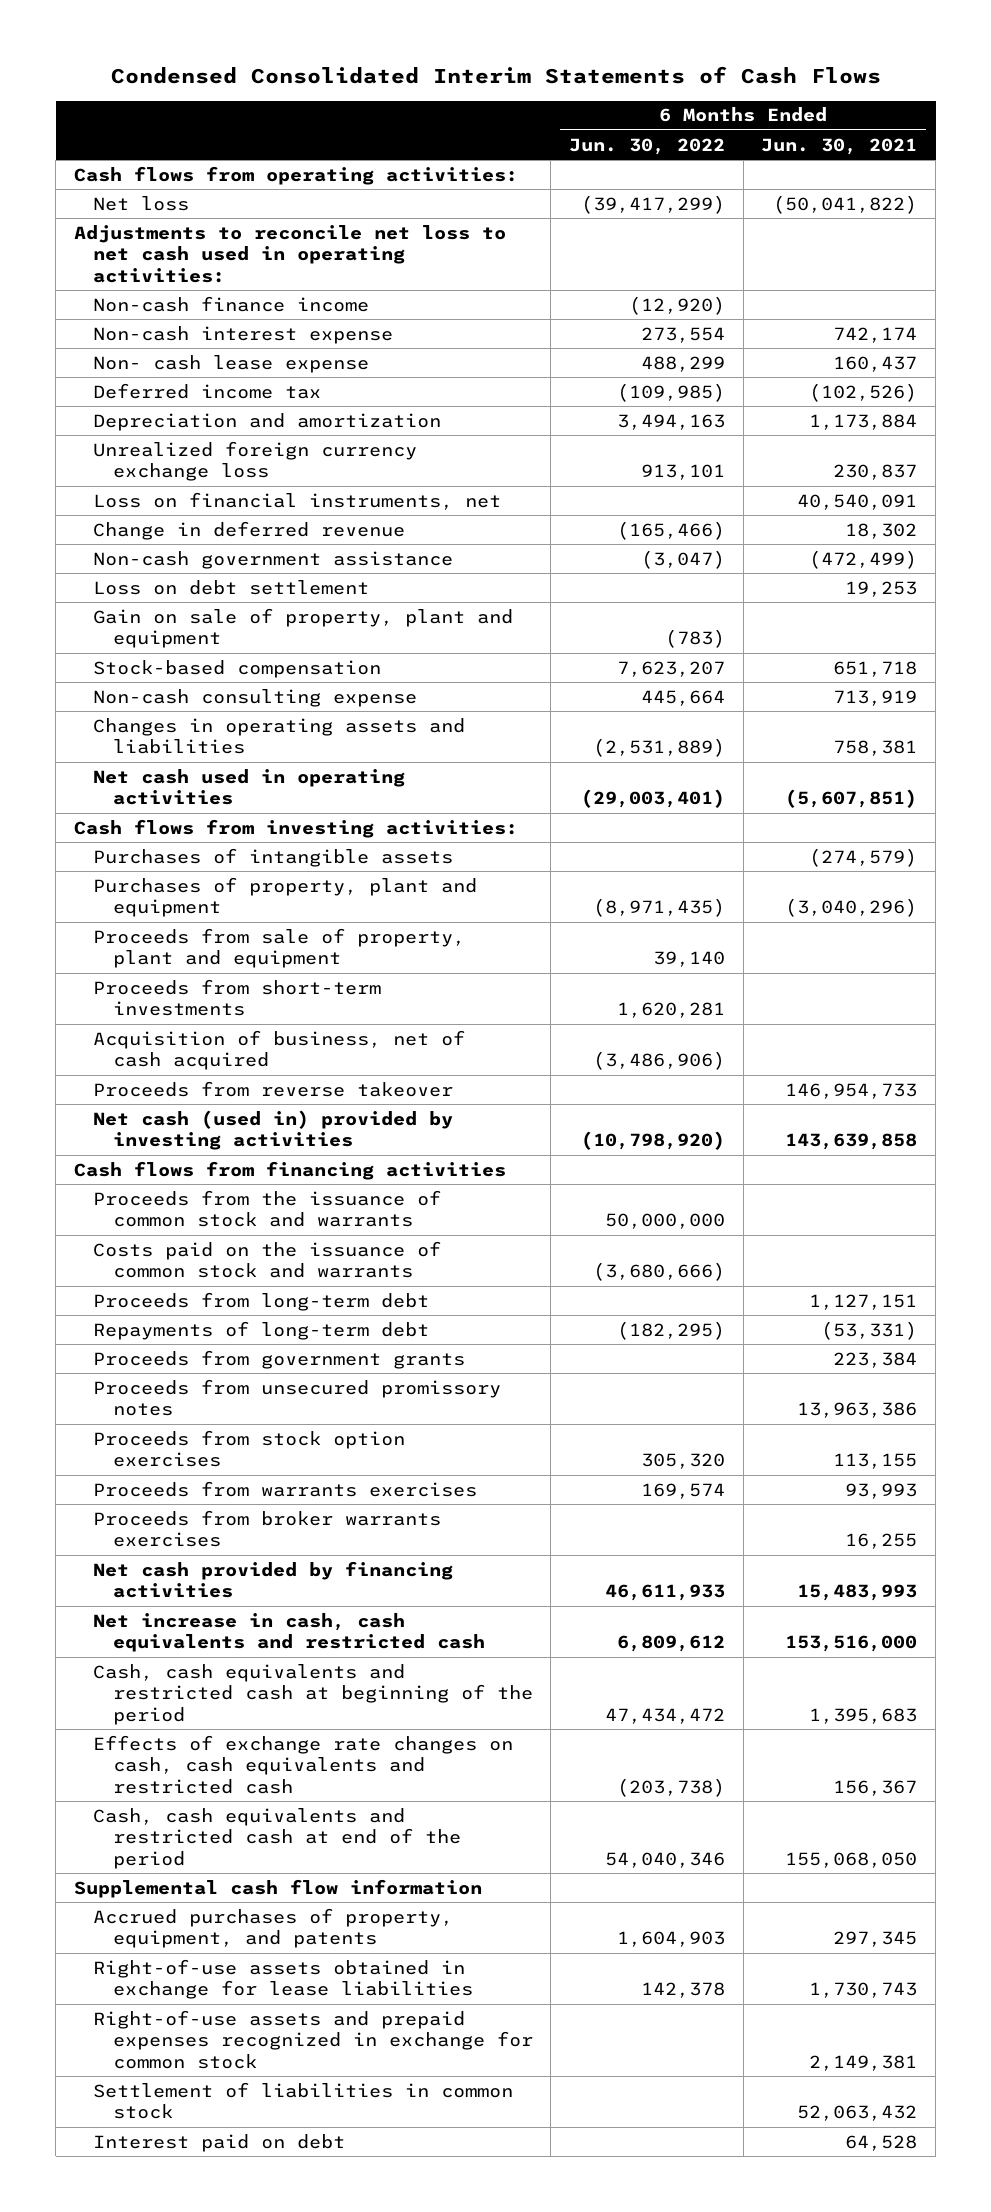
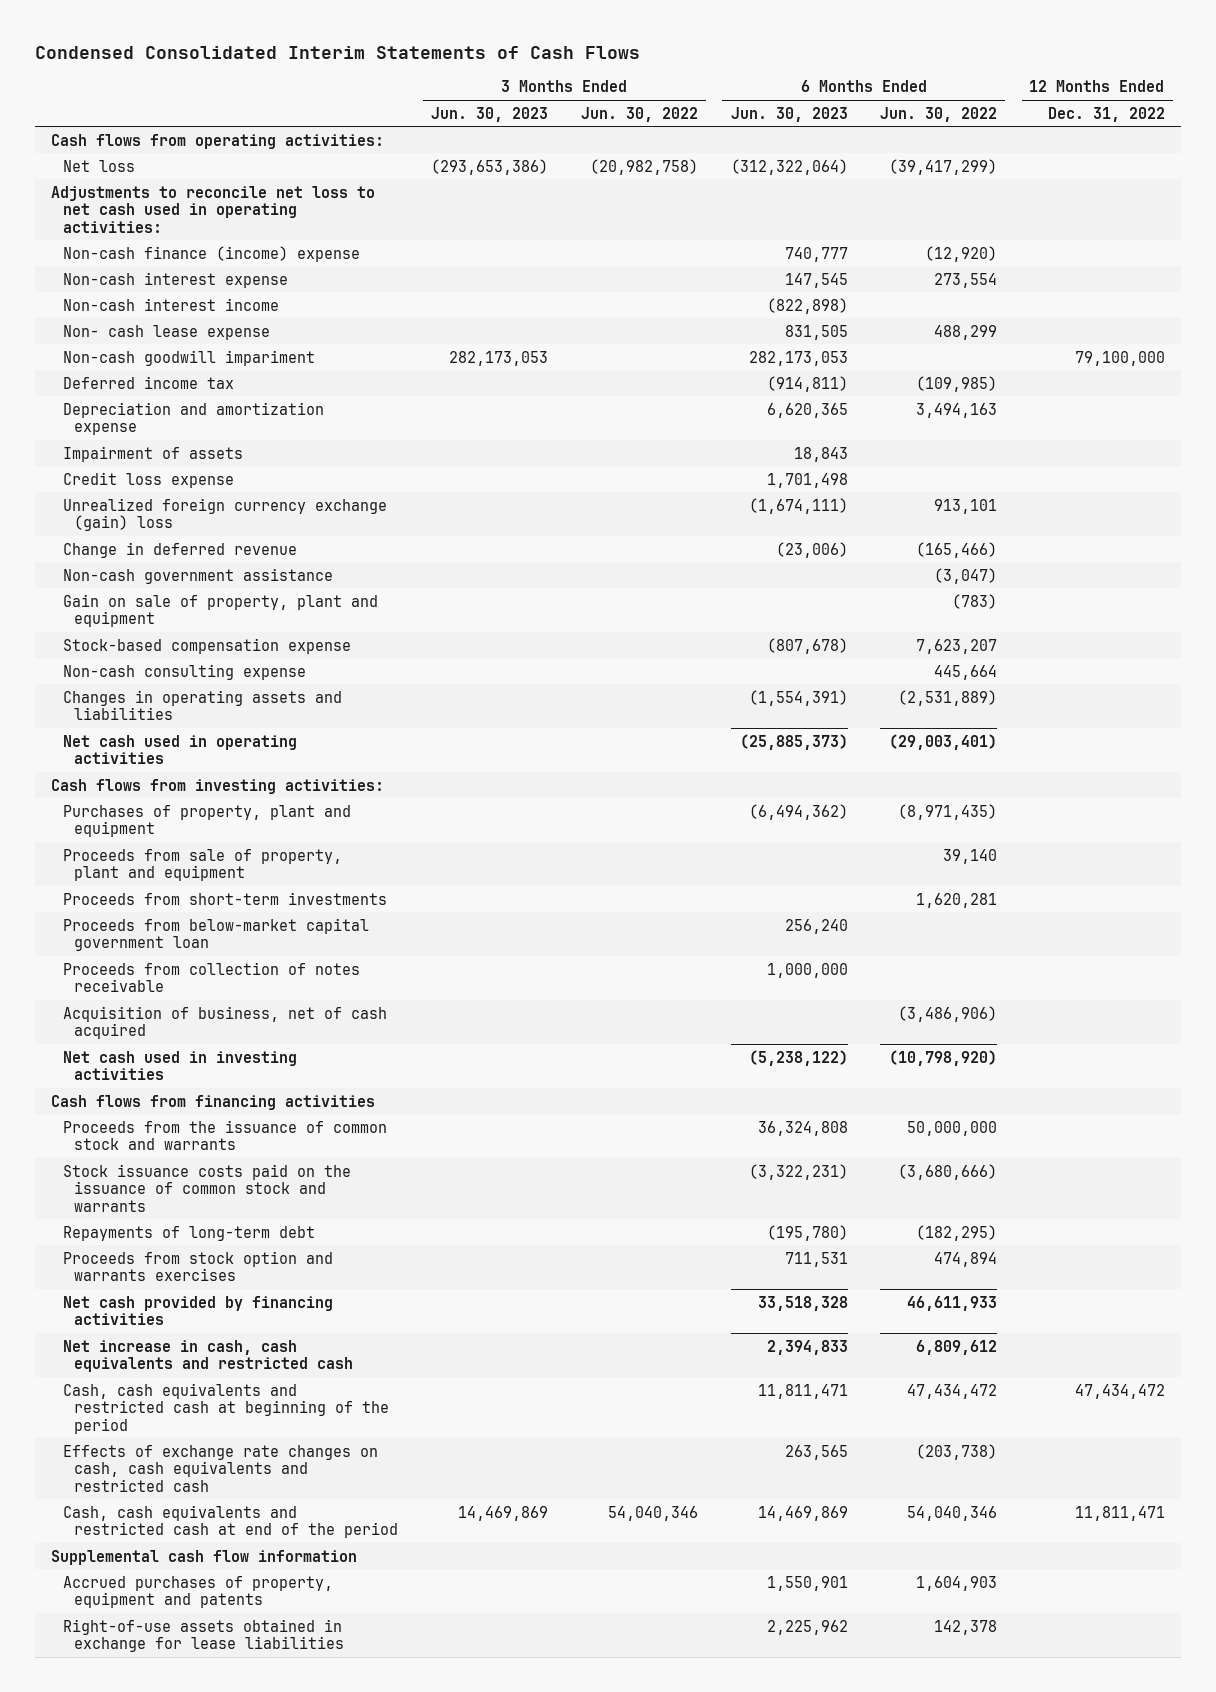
- | 6 Months Ended Jun. 30, 2022 | 6 Months Ended Jun. 30, 2021
+ | 3 Months Ended Jun. 30, 2023 | 3 Months Ended Jun. 30, 2022 | 6 Months Ended Jun. 30, 2023 | 6 Months Ended Jun. 30, 2022 | 12 Months Ended Dec. 31, 2022
- Non-cash finance income | (12,920) |
+ Non-cash finance (income) expense | | | 740,777 | (12,920) |
+ Non-cash interest income | | | (822,898) | |
+ Non-cash goodwill impariment | 282,173,053 | | 282,173,053 | | 79,100,000
- Depreciation and amortization | 3,494,163 | 1,173,884
- Unrealized foreign currency exchange loss | 913,101 | 230,837
- Loss on financial instruments, net | | 40,540,091
+ Depreciation and amortization expense | | | 6,620,365 | 3,494,163 |
+ Impairment of assets | | | 18,843 | |
+ Credit loss expense | | | 1,701,498 | |
+ Unrealized foreign currency exchange (gain) loss | | | (1,674,111) | 913,101 |
- Loss on debt settlement | | 19,253
- Stock-based compensation | 7,623,207 | 651,718
+ Stock-based compensation expense | | | (807,678) | 7,623,207 |
- Purchases of intangible assets | | (274,579)
+ Proceeds from below-market capital government loan | | | 256,240 | |
+ Proceeds from collection of notes receivable | | | 1,000,000 | |
- Proceeds from reverse takeover | | 146,954,733
- Net cash (used in) provided by investing activities | (10,798,920) | 143,639,858
+ Net cash used in investing activities | | | (5,238,122) | (10,798,920) |
- Costs paid on the issuance of common stock and warrants | (3,680,666) |
- Proceeds from long-term debt | | 1,127,151
+ Stock issuance costs paid on the issuance of common stock and warrants | | | (3,322,231) | (3,680,666) |
- Proceeds from government grants | | 223,384
- Proceeds from unsecured promissory notes | | 13,963,386
- Proceeds from stock option exercises | 305,320 | 113,155
- Proceeds from warrants exercises | 169,574 | 93,993
- Proceeds from broker warrants exercises | | 16,255
+ Proceeds from stock option and warrants exercises | | | 711,531 | 474,894 |
- Accrued purchases of property, equipment, and patents | 1,604,903 | 297,345
+ Accrued purchases of property, equipment and patents | | | 1,550,901 | 1,604,903 |
- Right-of-use assets and prepaid expenses recognized in exchange for common stock | | 2,149,381
- Settlement of liabilities in common stock | | 52,063,432
- Interest paid on debt | | 64,528

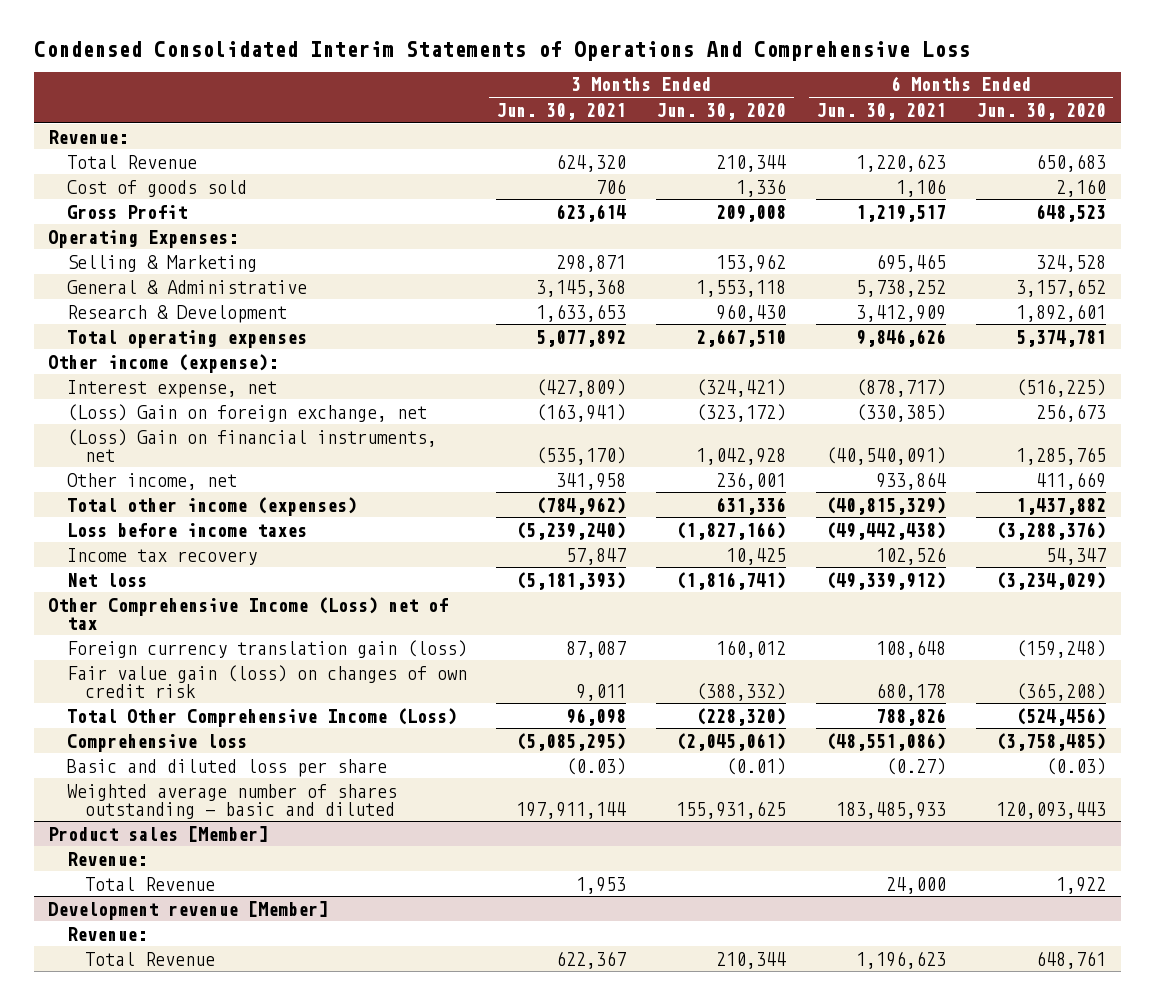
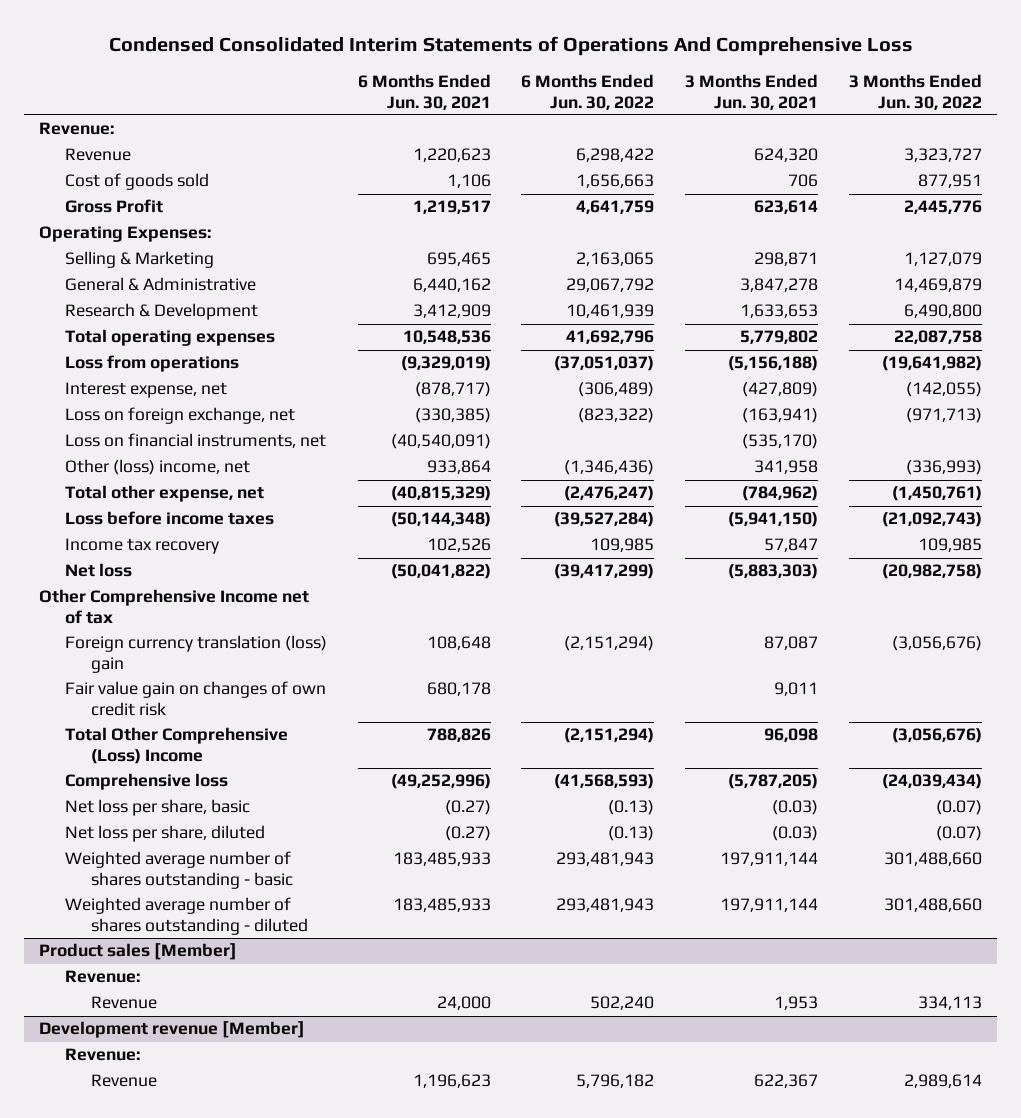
- | 3 Months Ended Jun. 30, 2021 | 3 Months Ended Jun. 30, 2020 | 6 Months Ended Jun. 30, 2021 | 6 Months Ended Jun. 30, 2020
+ | 6 Months Ended Jun. 30, 2021 | 6 Months Ended Jun. 30, 2022 | 3 Months Ended Jun. 30, 2021 | 3 Months Ended Jun. 30, 2022
- Total Revenue | 624,320 | 210,344 | 1,220,623 | 650,683
+ Revenue | 1,220,623 | 6,298,422 | 624,320 | 3,323,727
- General & Administrative | 3,145,368 | 1,553,118 | 5,738,252 | 3,157,652
+ General & Administrative | 6,440,162 | 29,067,792 | 3,847,278 | 14,469,879
- Total operating expenses | 5,077,892 | 2,667,510 | 9,846,626 | 5,374,781
- Other income (expense):
+ Total operating expenses | 10,548,536 | 41,692,796 | 5,779,802 | 22,087,758
+ Loss from operations | (9,329,019) | (37,051,037) | (5,156,188) | (19,641,982)
- (Loss) Gain on foreign exchange, net | (163,941) | (323,172) | (330,385) | 256,673
- (Loss) Gain on financial instruments, net | (535,170) | 1,042,928 | (40,540,091) | 1,285,765
- Other income, net | 341,958 | 236,001 | 933,864 | 411,669
- Total other income (expenses) | (784,962) | 631,336 | (40,815,329) | 1,437,882
- Loss before income taxes | (5,239,240) | (1,827,166) | (49,442,438) | (3,288,376)
+ Loss on foreign exchange, net | (330,385) | (823,322) | (163,941) | (971,713)
+ Loss on financial instruments, net | (40,540,091) | | (535,170) |
+ Other (loss) income, net | 933,864 | (1,346,436) | 341,958 | (336,993)
+ Total other expense, net | (40,815,329) | (2,476,247) | (784,962) | (1,450,761)
+ Loss before income taxes | (50,144,348) | (39,527,284) | (5,941,150) | (21,092,743)
- Net loss | (5,181,393) | (1,816,741) | (49,339,912) | (3,234,029)
- Other Comprehensive Income (Loss) net of tax
- Foreign currency translation gain (loss) | 87,087 | 160,012 | 108,648 | (159,248)
- Fair value gain (loss) on changes of own credit risk | 9,011 | (388,332) | 680,178 | (365,208)
- Total Other Comprehensive Income (Loss) | 96,098 | (228,320) | 788,826 | (524,456)
- Comprehensive loss | (5,085,295) | (2,045,061) | (48,551,086) | (3,758,485)
- Basic and diluted loss per share | (0.03) | (0.01) | (0.27) | (0.03)
- Weighted average number of shares outstanding - basic and diluted | 197,911,144 | 155,931,625 | 183,485,933 | 120,093,443
+ Net loss | (50,041,822) | (39,417,299) | (5,883,303) | (20,982,758)
+ Other Comprehensive Income net of tax
+ Foreign currency translation (loss) gain | 108,648 | (2,151,294) | 87,087 | (3,056,676)
+ Fair value gain on changes of own credit risk | 680,178 | | 9,011 |
+ Total Other Comprehensive (Loss) Income | 788,826 | (2,151,294) | 96,098 | (3,056,676)
+ Comprehensive loss | (49,252,996) | (41,568,593) | (5,787,205) | (24,039,434)
+ Net loss per share, basic | (0.27) | (0.13) | (0.03) | (0.07)
+ Net loss per share, diluted | (0.27) | (0.13) | (0.03) | (0.07)
+ Weighted average number of shares outstanding - basic | 183,485,933 | 293,481,943 | 197,911,144 | 301,488,660
+ Weighted average number of shares outstanding - diluted | 183,485,933 | 293,481,943 | 197,911,144 | 301,488,660
@ Product sales [Member]
- Total Revenue | 1,953 | | 24,000 | 1,922
+ Revenue | 24,000 | 502,240 | 1,953 | 334,113
@ Development revenue [Member]
- Total Revenue | 622,367 | 210,344 | 1,196,623 | 648,761
+ Revenue | 1,196,623 | 5,796,182 | 622,367 | 2,989,614

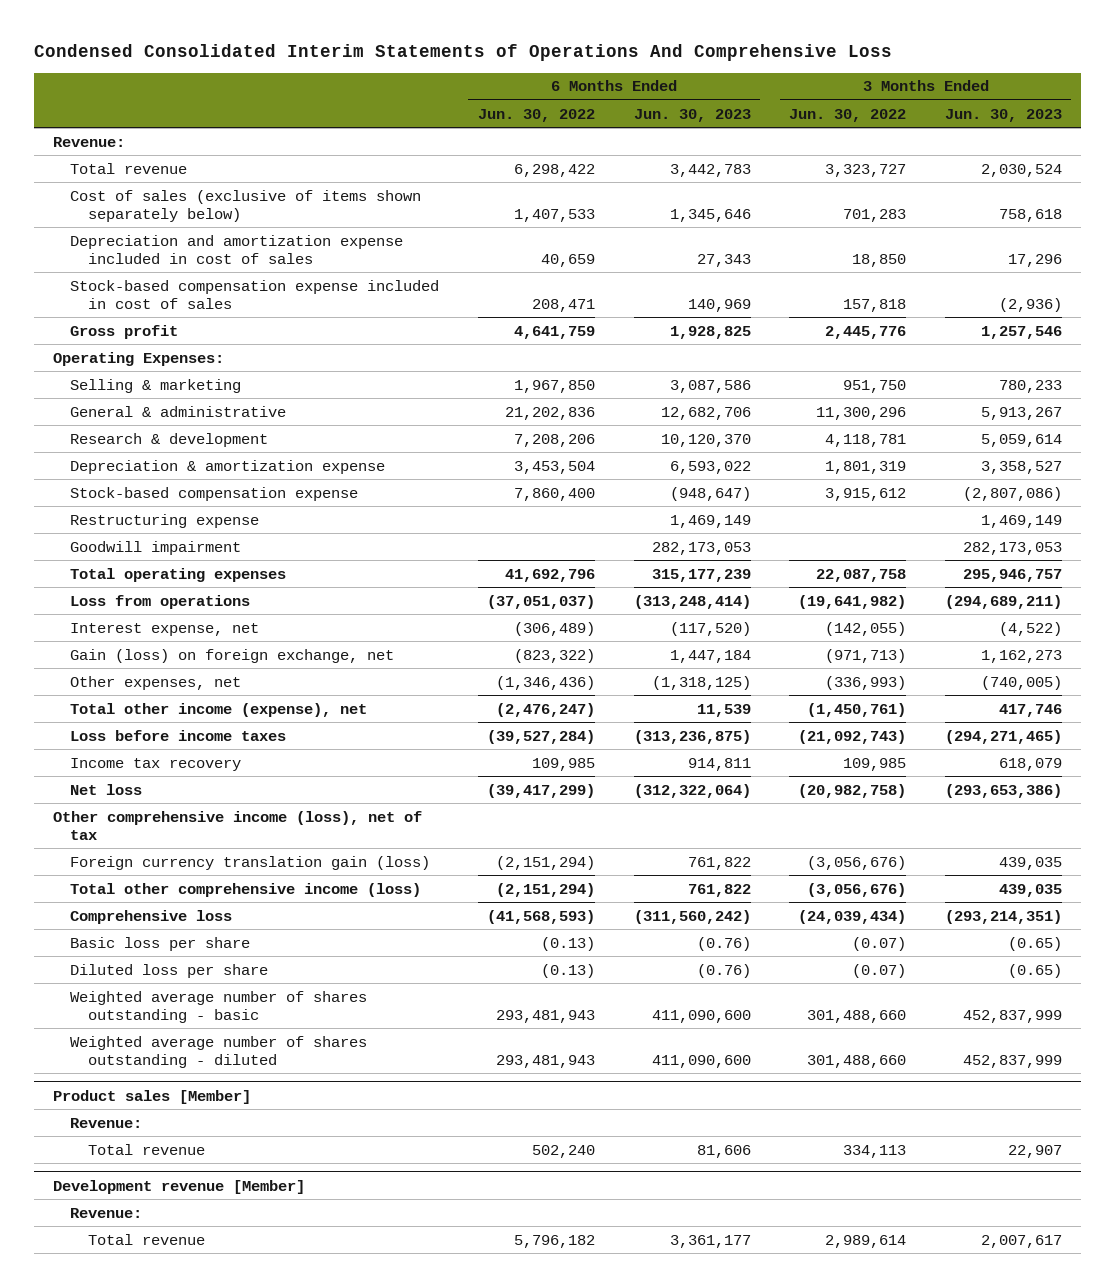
- | 6 Months Ended Jun. 30, 2021 | 6 Months Ended Jun. 30, 2022 | 3 Months Ended Jun. 30, 2021 | 3 Months Ended Jun. 30, 2022
+ | 6 Months Ended Jun. 30, 2022 | 6 Months Ended Jun. 30, 2023 | 3 Months Ended Jun. 30, 2022 | 3 Months Ended Jun. 30, 2023
- Revenue | 1,220,623 | 6,298,422 | 624,320 | 3,323,727
- Cost of goods sold | 1,106 | 1,656,663 | 706 | 877,951
- Gross Profit | 1,219,517 | 4,641,759 | 623,614 | 2,445,776
+ Total revenue | 6,298,422 | 3,442,783 | 3,323,727 | 2,030,524
+ Cost of sales (exclusive of items shown separately below) | 1,407,533 | 1,345,646 | 701,283 | 758,618
+ Depreciation and amortization expense included in cost of sales | 40,659 | 27,343 | 18,850 | 17,296
+ Stock-based compensation expense included in cost of sales | 208,471 | 140,969 | 157,818 | (2,936)
+ Gross profit | 4,641,759 | 1,928,825 | 2,445,776 | 1,257,546
- Selling & Marketing | 695,465 | 2,163,065 | 298,871 | 1,127,079
- General & Administrative | 6,440,162 | 29,067,792 | 3,847,278 | 14,469,879
- Research & Development | 3,412,909 | 10,461,939 | 1,633,653 | 6,490,800
+ Selling & marketing | 1,967,850 | 3,087,586 | 951,750 | 780,233
+ General & administrative | 21,202,836 | 12,682,706 | 11,300,296 | 5,913,267
+ Research & development | 7,208,206 | 10,120,370 | 4,118,781 | 5,059,614
+ Depreciation & amortization expense | 3,453,504 | 6,593,022 | 1,801,319 | 3,358,527
+ Stock-based compensation expense | 7,860,400 | (948,647) | 3,915,612 | (2,807,086)
+ Restructuring expense | | 1,469,149 | | 1,469,149
+ Goodwill impairment | | 282,173,053 | | 282,173,053
- Loss on foreign exchange, net | (330,385) | (823,322) | (163,941) | (971,713)
- Loss on financial instruments, net | (40,540,091) | | (535,170) |
- Other (loss) income, net | 933,864 | (1,346,436) | 341,958 | (336,993)
- Total other expense, net | (40,815,329) | (2,476,247) | (784,962) | (1,450,761)
+ Gain (loss) on foreign exchange, net | (823,322) | 1,447,184 | (971,713) | 1,162,273
+ Other expenses, net | (1,346,436) | (1,318,125) | (336,993) | (740,005)
+ Total other income (expense), net | (2,476,247) | 11,539 | (1,450,761) | 417,746
- Other Comprehensive Income net of tax
- Foreign currency translation (loss) gain | 108,648 | (2,151,294) | 87,087 | (3,056,676)
- Fair value gain on changes of own credit risk | 680,178 | | 9,011 |
- Total Other Comprehensive (Loss) Income | 788,826 | (2,151,294) | 96,098 | (3,056,676)
+ Other comprehensive income (loss), net of tax
+ Foreign currency translation gain (loss) | (2,151,294) | 761,822 | (3,056,676) | 439,035
+ Total other comprehensive income (loss) | (2,151,294) | 761,822 | (3,056,676) | 439,035
- Net loss per share, basic | (0.27) | (0.13) | (0.03) | (0.07)
- Net loss per share, diluted | (0.27) | (0.13) | (0.03) | (0.07)
+ Basic loss per share | (0.13) | (0.76) | (0.07) | (0.65)
+ Diluted loss per share | (0.13) | (0.76) | (0.07) | (0.65)
@ Product sales [Member]
- Revenue | 24,000 | 502,240 | 1,953 | 334,113
+ Total revenue | 502,240 | 81,606 | 334,113 | 22,907
@ Development revenue [Member]
- Revenue | 1,196,623 | 5,796,182 | 622,367 | 2,989,614
+ Total revenue | 5,796,182 | 3,361,177 | 2,989,614 | 2,007,617

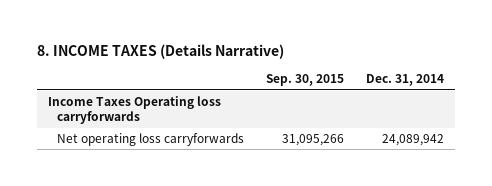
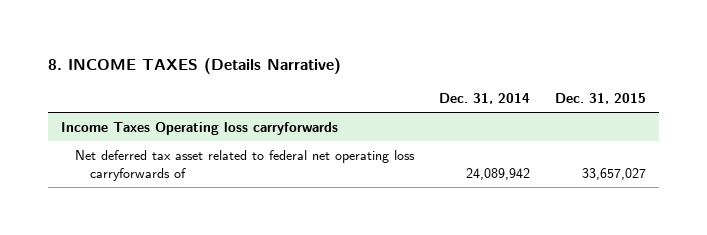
- | Sep. 30, 2015 | Dec. 31, 2014
+ | Dec. 31, 2014 | Dec. 31, 2015
- Net operating loss carryforwards | 31,095,266 | 24,089,942
+ Net deferred tax asset related to federal net operating loss carryforwards of | 24,089,942 | 33,657,027

